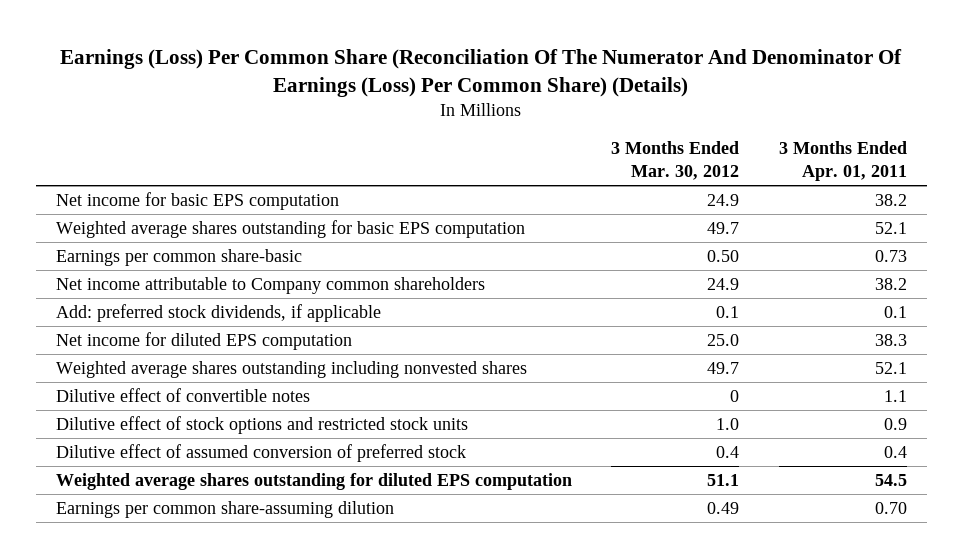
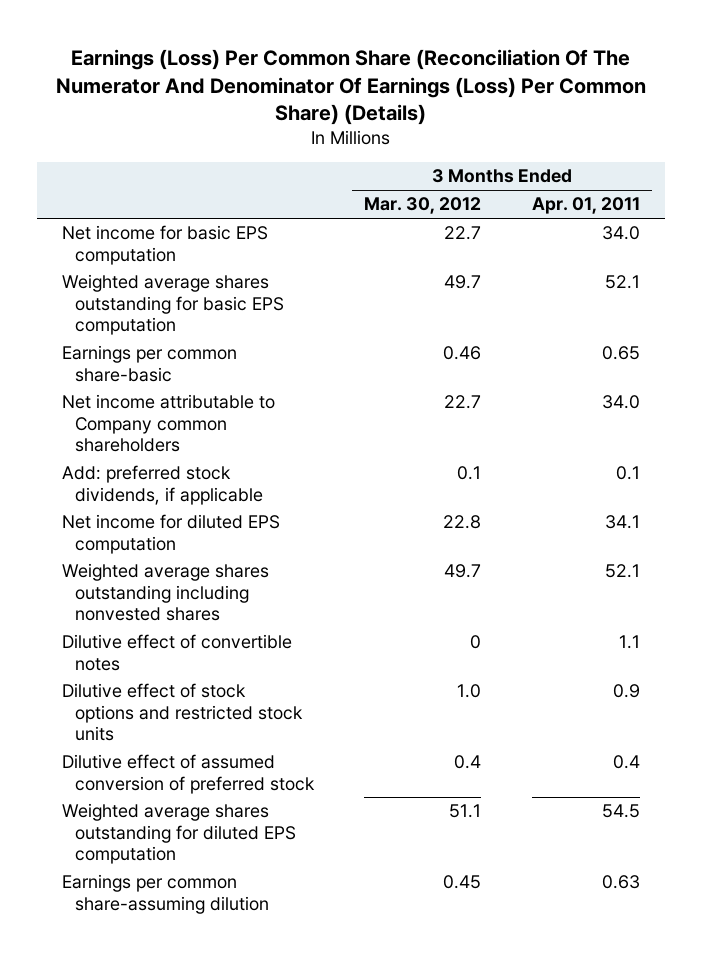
- Net income for basic EPS computation | 24.9 | 38.2
+ Net income for basic EPS computation | 22.7 | 34.0
- Earnings per common share-basic | 0.50 | 0.73
- Net income attributable to Company common shareholders | 24.9 | 38.2
+ Earnings per common share-basic | 0.46 | 0.65
+ Net income attributable to Company common shareholders | 22.7 | 34.0
- Net income for diluted EPS computation | 25.0 | 38.3
+ Net income for diluted EPS computation | 22.8 | 34.1
- Earnings per common share-assuming dilution | 0.49 | 0.70
+ Earnings per common share-assuming dilution | 0.45 | 0.63

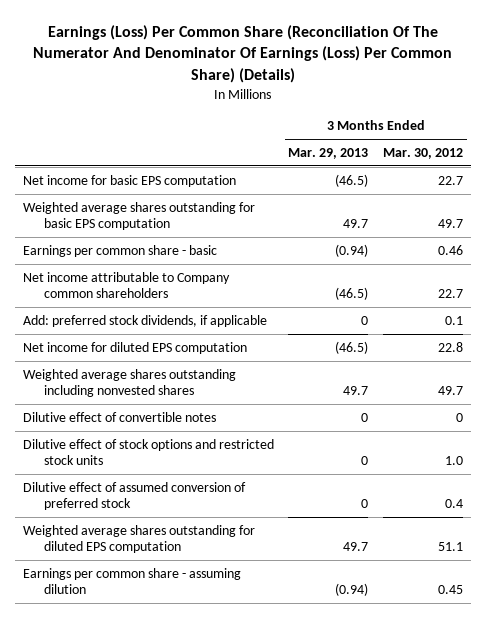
- | 3 Months Ended Mar. 30, 2012 | 3 Months Ended Apr. 01, 2011
+ | 3 Months Ended Mar. 29, 2013 | 3 Months Ended Mar. 30, 2012
- Earnings per common share-basic | 0.46 | 0.65
+ Earnings per common share - basic | (0.94) | 0.46
- Earnings per common share-assuming dilution | 0.45 | 0.63
+ Earnings per common share - assuming dilution | (0.94) | 0.45

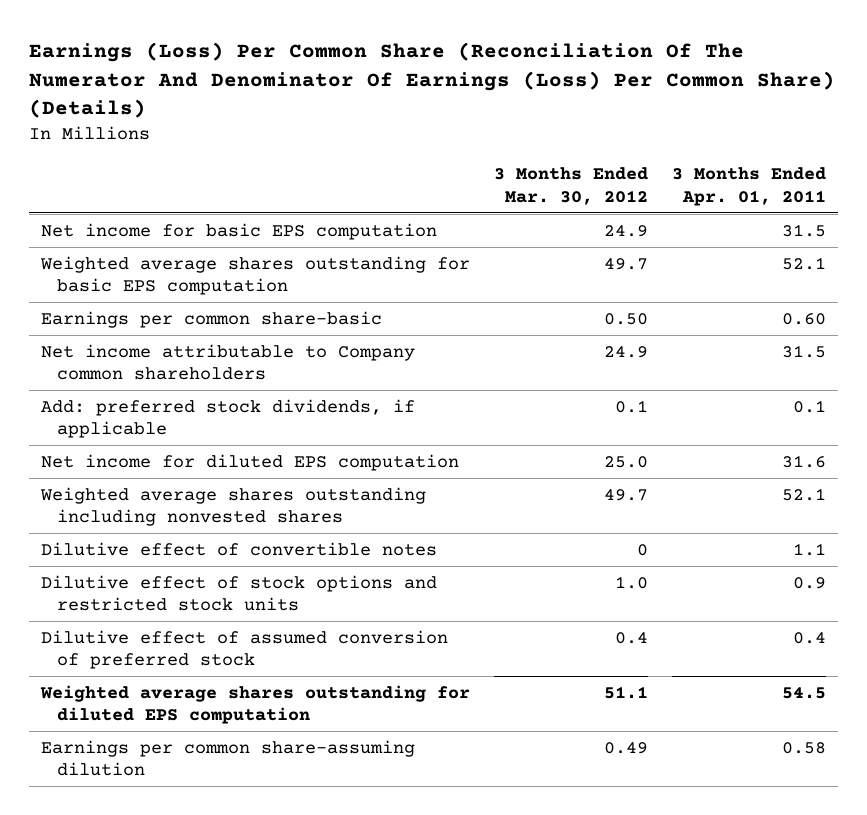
- | 3 Months Ended Mar. 29, 2013 | 3 Months Ended Mar. 30, 2012
+ | 3 Months Ended Mar. 30, 2012 | 3 Months Ended Apr. 01, 2011
- Net income for basic EPS computation | (46.5) | 22.7
+ Net income for basic EPS computation | 24.9 | 31.5
- Earnings per common share - basic | (0.94) | 0.46
- Net income attributable to Company common shareholders | (46.5) | 22.7
+ Earnings per common share-basic | 0.50 | 0.60
+ Net income attributable to Company common shareholders | 24.9 | 31.5
- Net income for diluted EPS computation | (46.5) | 22.8
+ Net income for diluted EPS computation | 25.0 | 31.6
- Earnings per common share - assuming dilution | (0.94) | 0.45
+ Earnings per common share-assuming dilution | 0.49 | 0.58

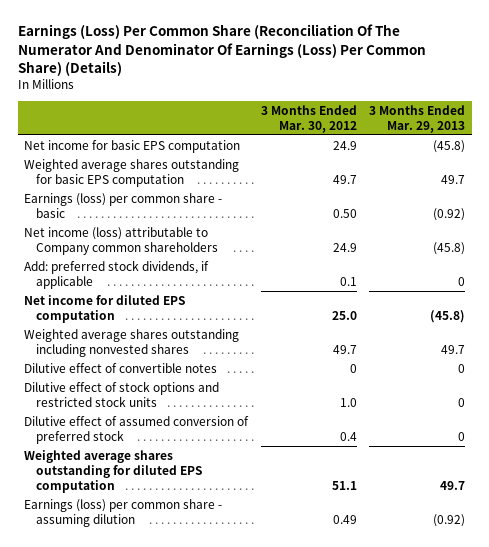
- | 3 Months Ended Mar. 30, 2012 | 3 Months Ended Apr. 01, 2011
+ | 3 Months Ended Mar. 30, 2012 | 3 Months Ended Mar. 29, 2013
- Earnings per common share-basic | 0.50 | 0.60
- Net income attributable to Company common shareholders | 24.9 | 31.5
+ Earnings (loss) per common share - basic | 0.50 | (0.92)
+ Net income (loss) attributable to Company common shareholders | 24.9 | (45.8)
- Earnings per common share-assuming dilution | 0.49 | 0.58
+ Earnings (loss) per common share - assuming dilution | 0.49 | (0.92)

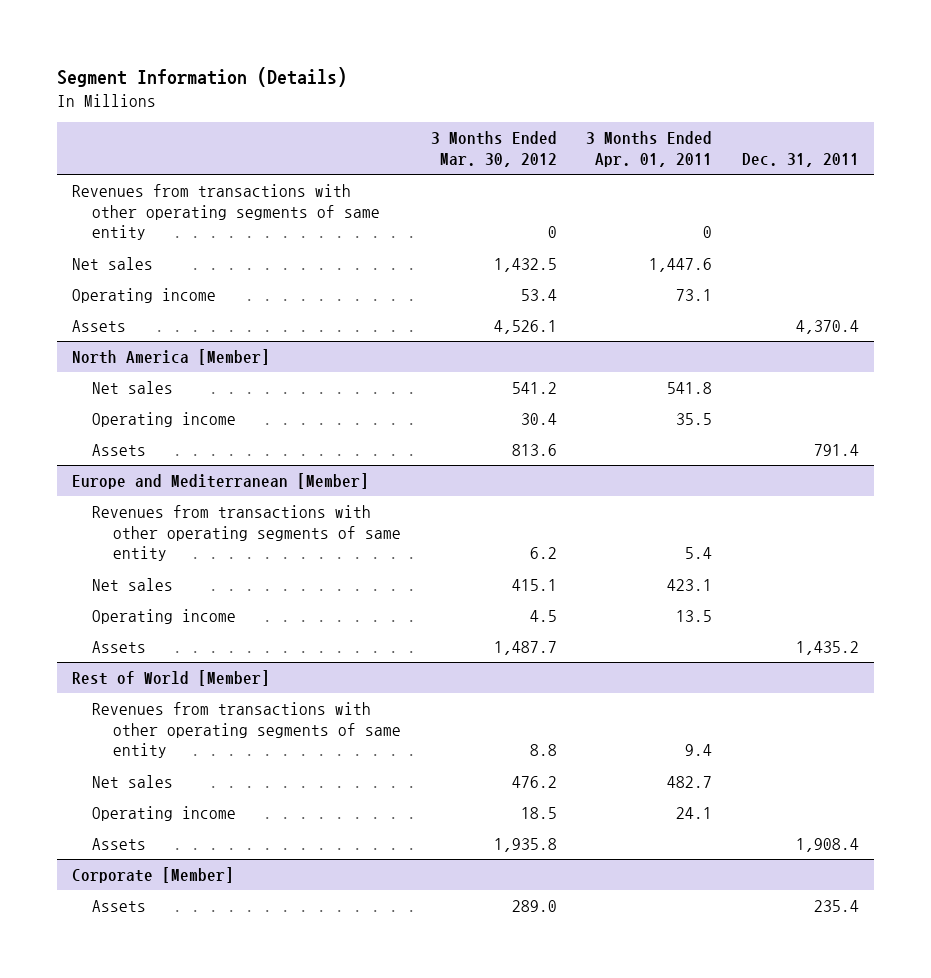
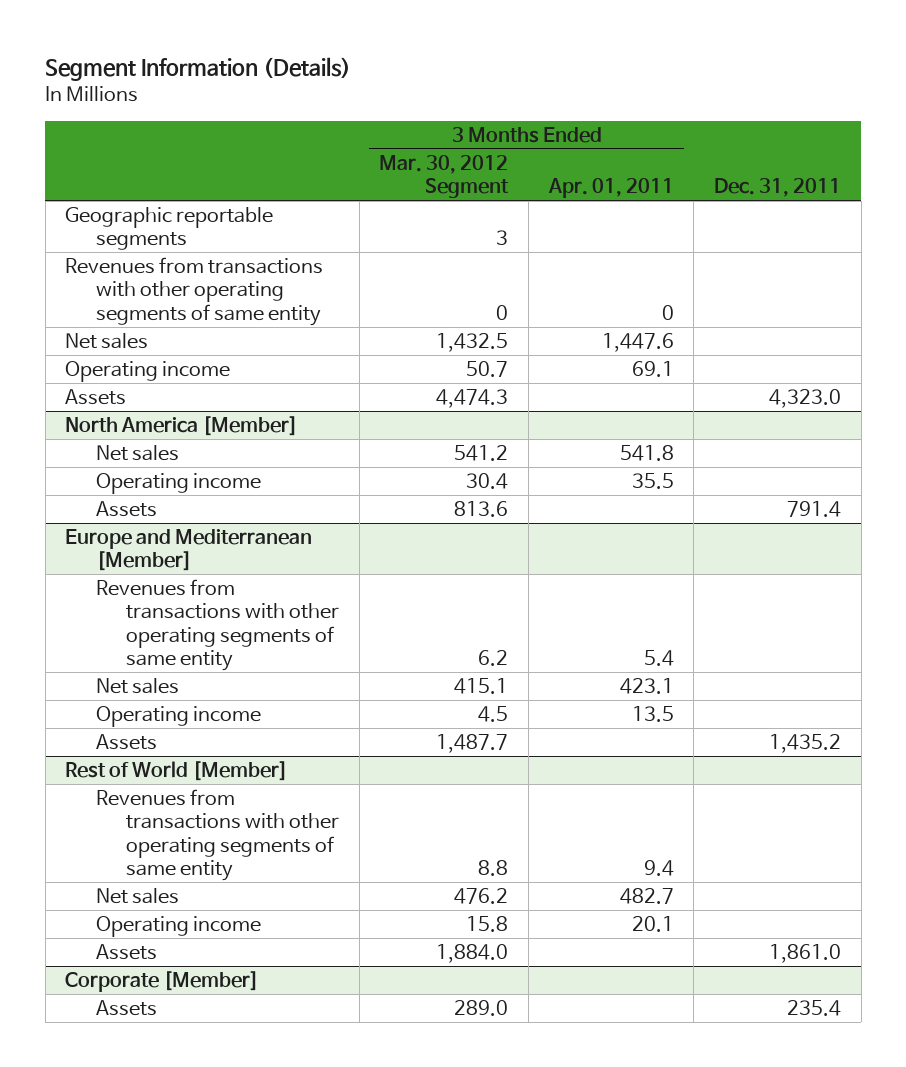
- | 3 Months Ended Mar. 30, 2012 | 3 Months Ended Apr. 01, 2011 | Dec. 31, 2011
+ | 3 Months Ended Mar. 30, 2012 Segment | 3 Months Ended Apr. 01, 2011 | Dec. 31, 2011
+ Geographic reportable segments | 3 | |
- Operating income | 53.4 | 73.1 |
- Assets | 4,526.1 | | 4,370.4
+ Operating income | 50.7 | 69.1 |
+ Assets | 4,474.3 | | 4,323.0
@ Rest of World [Member]
- Operating income | 18.5 | 24.1 |
- Assets | 1,935.8 | | 1,908.4
+ Operating income | 15.8 | 20.1 |
+ Assets | 1,884.0 | | 1,861.0

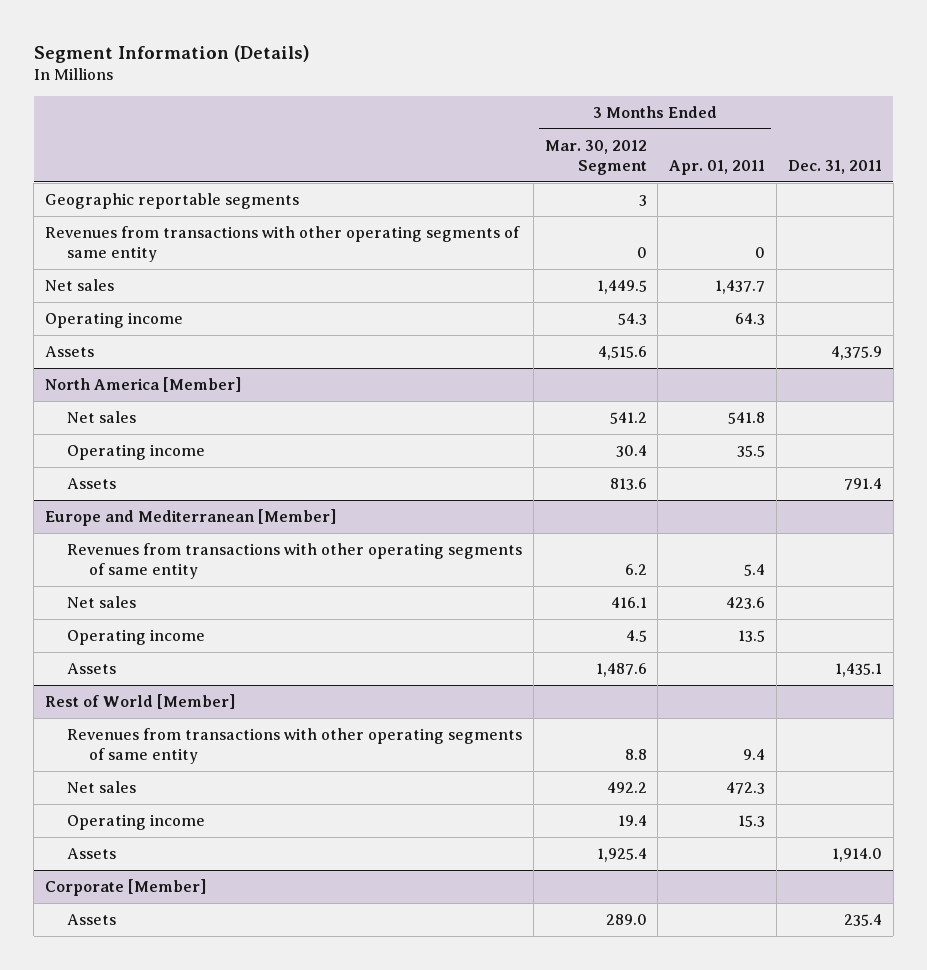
- Net sales | 1,432.5 | 1,447.6 |
- Operating income | 50.7 | 69.1 |
- Assets | 4,474.3 | | 4,323.0
+ Net sales | 1,449.5 | 1,437.7 |
+ Operating income | 54.3 | 64.3 |
+ Assets | 4,515.6 | | 4,375.9
@ Europe and Mediterranean [Member]
- Net sales | 415.1 | 423.1 |
+ Net sales | 416.1 | 423.6 |
- Assets | 1,487.7 | | 1,435.2
+ Assets | 1,487.6 | | 1,435.1
@ Rest of World [Member]
- Net sales | 476.2 | 482.7 |
- Operating income | 15.8 | 20.1 |
- Assets | 1,884.0 | | 1,861.0
+ Net sales | 492.2 | 472.3 |
+ Operating income | 19.4 | 15.3 |
+ Assets | 1,925.4 | | 1,914.0

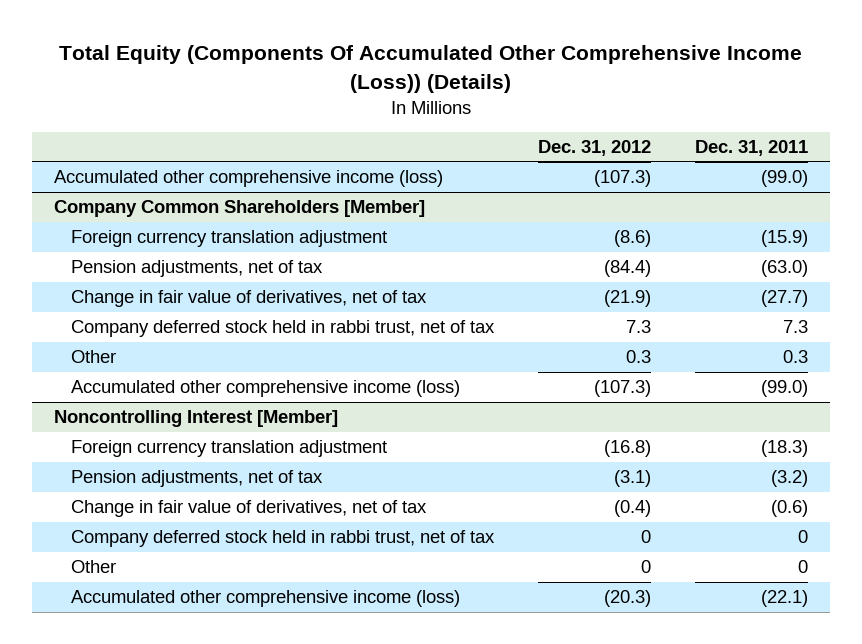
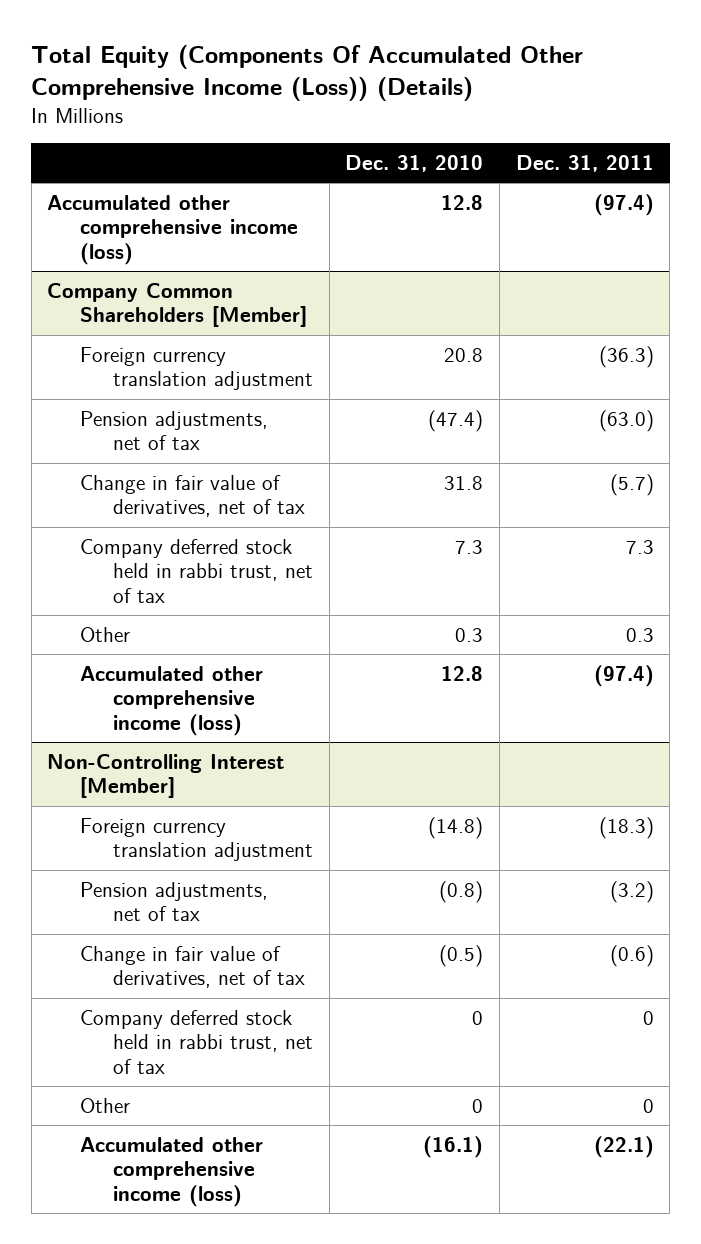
- | Dec. 31, 2012 | Dec. 31, 2011
+ | Dec. 31, 2010 | Dec. 31, 2011
- Accumulated other comprehensive income (loss) | (107.3) | (99.0)
+ Accumulated other comprehensive income (loss) | 12.8 | (97.4)
@ Company Common Shareholders [Member]
- Foreign currency translation adjustment | (8.6) | (15.9)
+ Foreign currency translation adjustment | 20.8 | (36.3)
- Change in fair value of derivatives, net of tax | (21.9) | (27.7)
+ Change in fair value of derivatives, net of tax | 31.8 | (5.7)
- Accumulated other comprehensive income (loss) | (107.3) | (99.0)
- Noncontrolling Interest [Member]
@ Company Common Shareholders [Member]
+ Accumulated other comprehensive income (loss) | 12.8 | (97.4)
+ Non-Controlling Interest [Member]

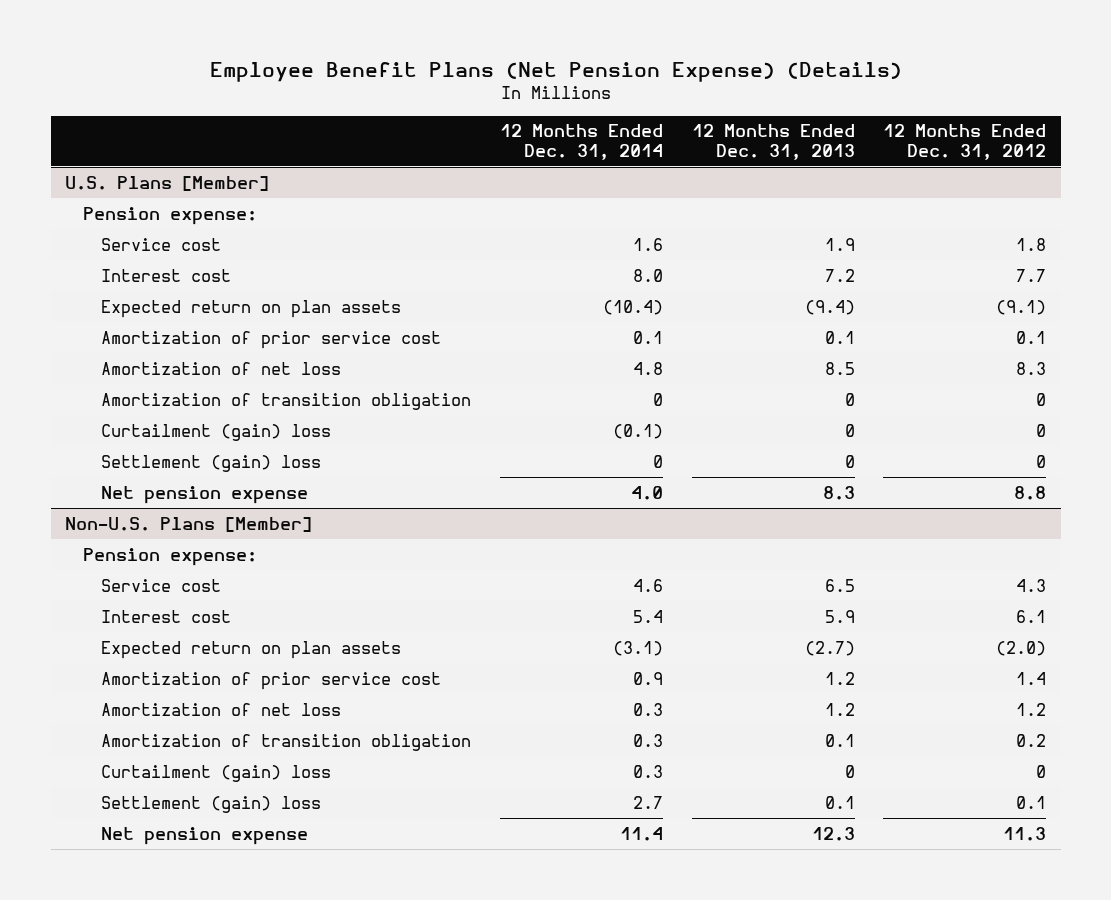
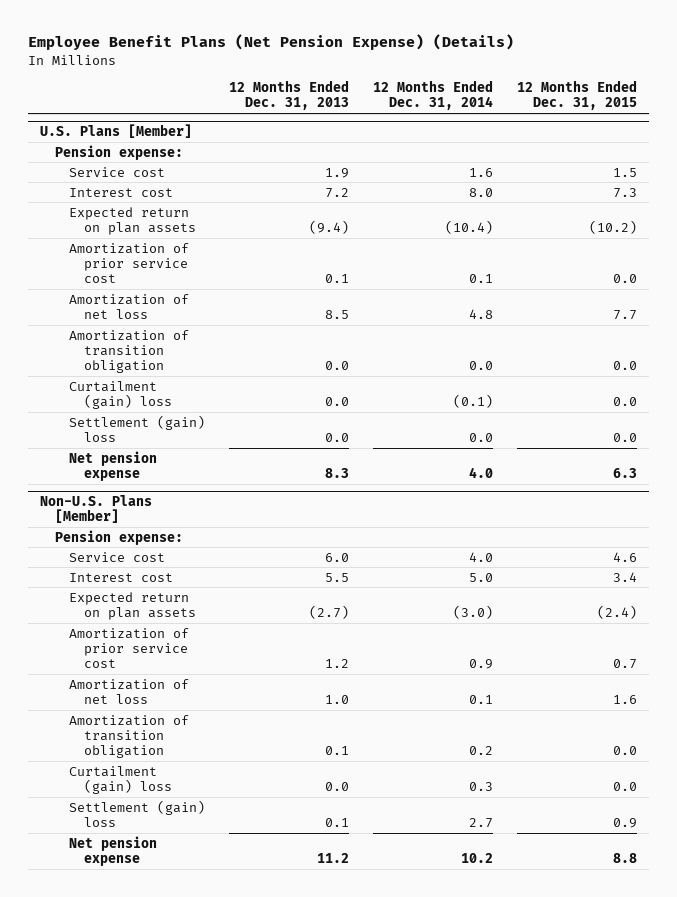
- | 12 Months Ended Dec. 31, 2014 | 12 Months Ended Dec. 31, 2013 | 12 Months Ended Dec. 31, 2012
+ | 12 Months Ended Dec. 31, 2013 | 12 Months Ended Dec. 31, 2014 | 12 Months Ended Dec. 31, 2015
@ U.S. Plans [Member]
- Amortization of transition obligation | 0 | 0 | 0
- Curtailment (gain) loss | (0.1) | 0 | 0
- Settlement (gain) loss | 0 | 0 | 0
+ Amortization of transition obligation | 0.0 | 0.0 | 0.0
+ Curtailment (gain) loss | 0.0 | (0.1) | 0.0
+ Settlement (gain) loss | 0.0 | 0.0 | 0.0
@ Non-U.S. Plans [Member]
- Service cost | 4.6 | 6.5 | 4.3
- Interest cost | 5.4 | 5.9 | 6.1
- Expected return on plan assets | (3.1) | (2.7) | (2.0)
+ Service cost | 6.0 | 4.0 | 4.6
+ Interest cost | 5.5 | 5.0 | 3.4
+ Expected return on plan assets | (2.7) | (3.0) | (2.4)
- Amortization of net loss | 0.3 | 1.2 | 1.2
- Amortization of transition obligation | 0.3 | 0.1 | 0.2
- Curtailment (gain) loss | 0.3 | 0 | 0
+ Amortization of net loss | 1.0 | 0.1 | 1.6
+ Amortization of transition obligation | 0.1 | 0.2 | 0.0
+ Curtailment (gain) loss | 0.0 | 0.3 | 0.0
- Net pension expense | 11.4 | 12.3 | 11.3
+ Net pension expense | 11.2 | 10.2 | 8.8

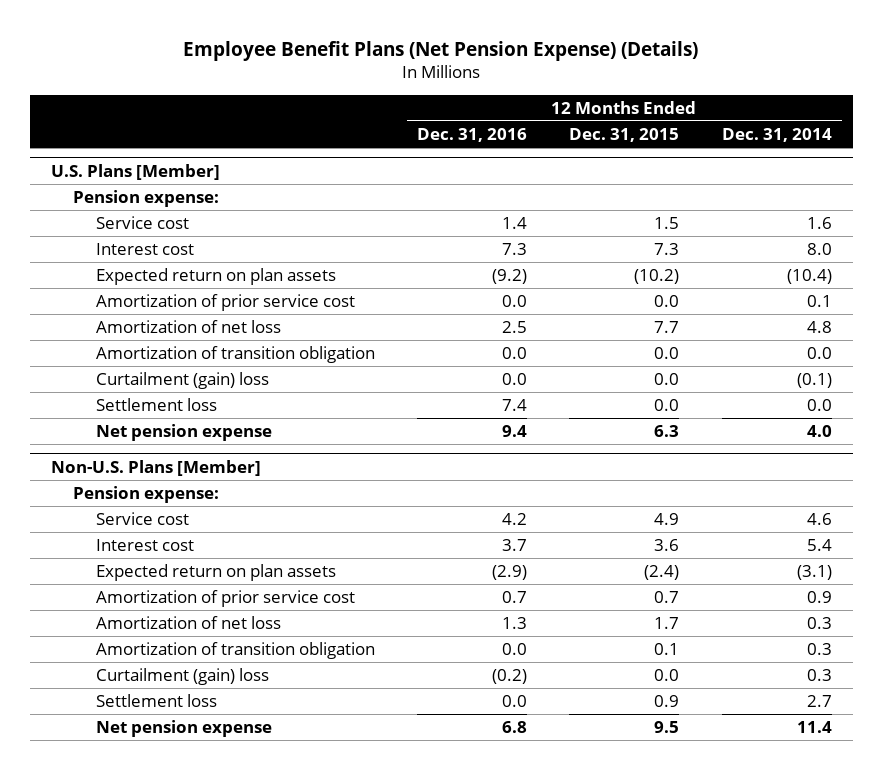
- | 12 Months Ended Dec. 31, 2013 | 12 Months Ended Dec. 31, 2014 | 12 Months Ended Dec. 31, 2015
+ | 12 Months Ended Dec. 31, 2016 | 12 Months Ended Dec. 31, 2015 | 12 Months Ended Dec. 31, 2014
@ U.S. Plans [Member]
- Settlement (gain) loss | 0.0 | 0.0 | 0.0
+ Settlement loss | 7.4 | 0.0 | 0.0
@ Non-U.S. Plans [Member]
- Service cost | 6.0 | 4.0 | 4.6
- Interest cost | 5.5 | 5.0 | 3.4
- Expected return on plan assets | (2.7) | (3.0) | (2.4)
+ Service cost | 4.2 | 4.9 | 4.6
+ Interest cost | 3.7 | 3.6 | 5.4
+ Expected return on plan assets | (2.9) | (2.4) | (3.1)
- Amortization of net loss | 1.0 | 0.1 | 1.6
- Amortization of transition obligation | 0.1 | 0.2 | 0.0
+ Amortization of net loss | 1.3 | 1.7 | 0.3
+ Amortization of transition obligation | 0.0 | 0.1 | 0.3
- Settlement (gain) loss | 0.1 | 2.7 | 0.9
- Net pension expense | 11.2 | 10.2 | 8.8
+ Settlement loss | 0.0 | 0.9 | 2.7
+ Net pension expense | 6.8 | 9.5 | 11.4

